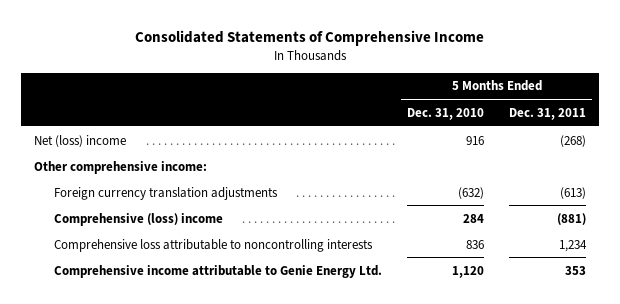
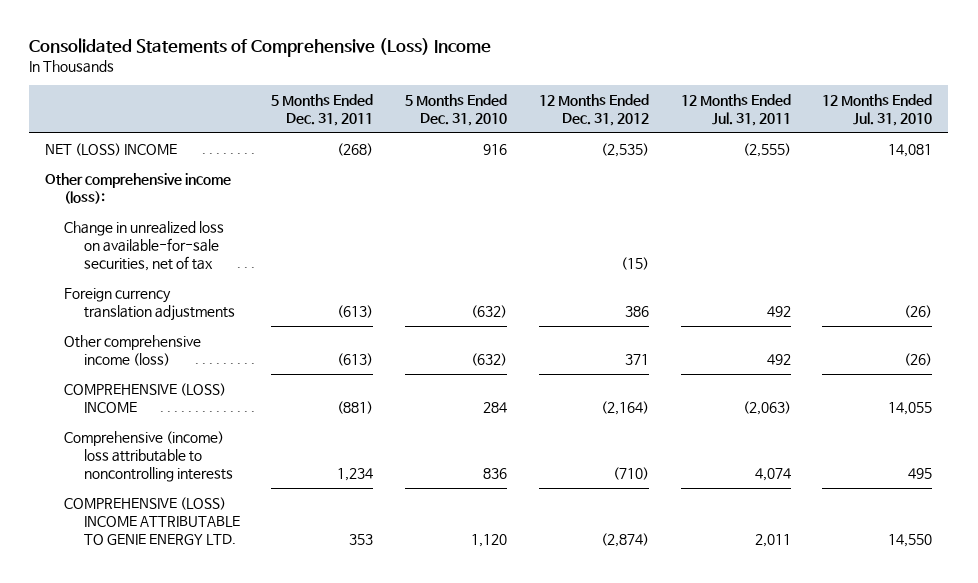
- Consolidated Statements of Comprehensive Income
+ Consolidated Statements of Comprehensive (Loss) Income
- | 5 Months Ended Dec. 31, 2010 | 5 Months Ended Dec. 31, 2011
+ | 5 Months Ended Dec. 31, 2011 | 5 Months Ended Dec. 31, 2010 | 12 Months Ended Dec. 31, 2012 | 12 Months Ended Jul. 31, 2011 | 12 Months Ended Jul. 31, 2010
- Net (loss) income | 916 | (268)
- Other comprehensive income:
+ NET (LOSS) INCOME | (268) | 916 | (2,535) | (2,555) | 14,081
+ Other comprehensive income (loss):
+ Change in unrealized loss on available-for-sale securities, net of tax | | | (15) | |
- Comprehensive (loss) income | 284 | (881)
- Comprehensive loss attributable to noncontrolling interests | 836 | 1,234
- Comprehensive income attributable to Genie Energy Ltd. | 1,120 | 353
+ Other comprehensive income (loss) | (613) | (632) | 371 | 492 | (26)
+ COMPREHENSIVE (LOSS) INCOME | (881) | 284 | (2,164) | (2,063) | 14,055
+ Comprehensive (income) loss attributable to noncontrolling interests | 1,234 | 836 | (710) | 4,074 | 495
+ COMPREHENSIVE (LOSS) INCOME ATTRIBUTABLE TO GENIE ENERGY LTD. | 353 | 1,120 | (2,874) | 2,011 | 14,550

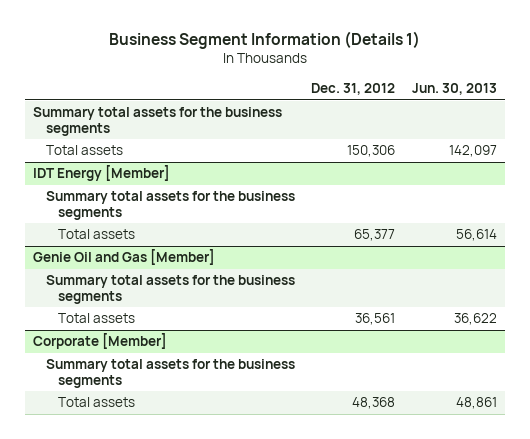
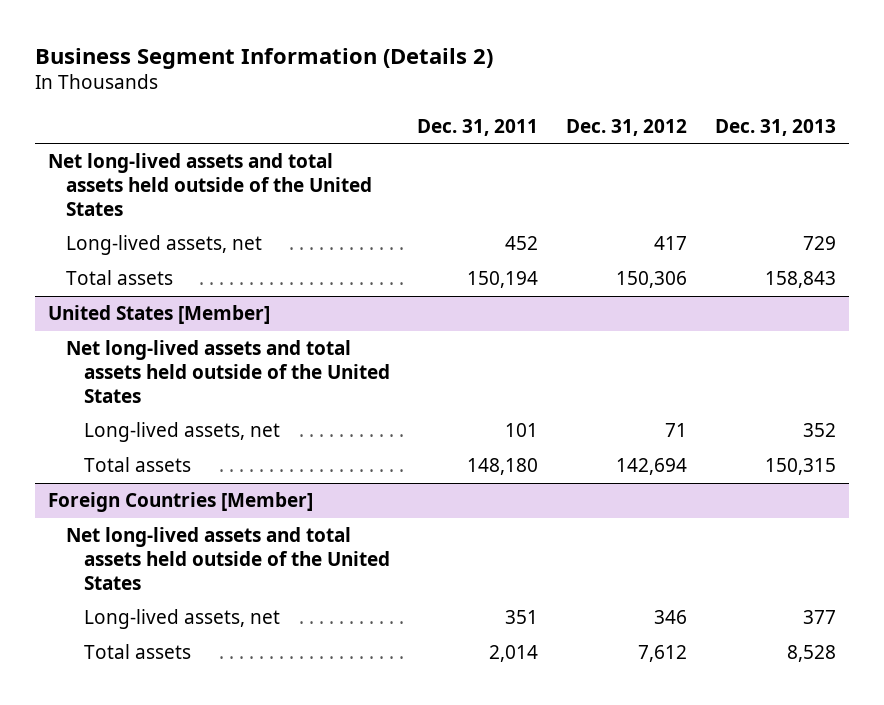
- Business Segment Information (Details 1)
+ Business Segment Information (Details 2)
- | Dec. 31, 2012 | Jun. 30, 2013
+ | Dec. 31, 2011 | Dec. 31, 2012 | Dec. 31, 2013
- Summary total assets for the business segments
+ Net long-lived assets and total assets held outside of the United States
+ Long-lived assets, net | 452 | 417 | 729
- IDT Energy [Member]
- Summary total assets for the business segments
- Total assets | 65,377 | 56,614
- Genie Oil and Gas [Member]
- Summary total assets for the business segments
- Total assets | 36,561 | 36,622
- Corporate [Member]
- Summary total assets for the business segments
- Total assets | 48,368 | 48,861
+ United States [Member]
+ Net long-lived assets and total assets held outside of the United States
+ Long-lived assets, net | 101 | 71 | 352
+ Total assets | 148,180 | 142,694 | 150,315
+ Foreign Countries [Member]
+ Net long-lived assets and total assets held outside of the United States
+ Long-lived assets, net | 351 | 346 | 377
+ Total assets | 2,014 | 7,612 | 8,528

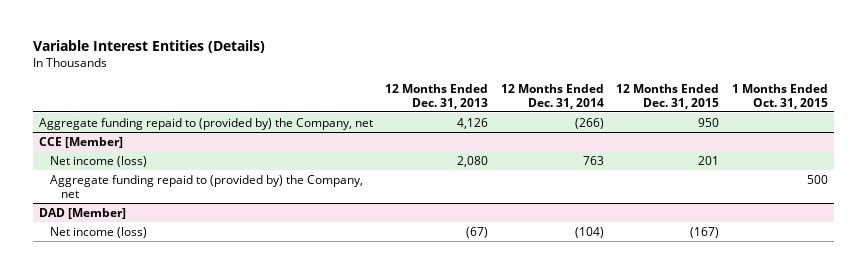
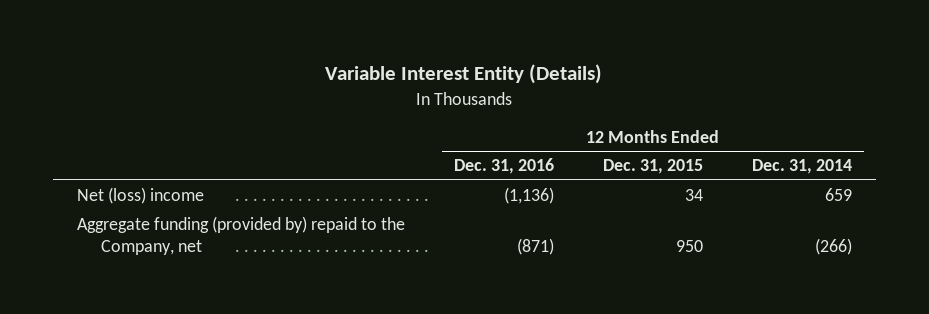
- Variable Interest Entities (Details)
+ Variable Interest Entity (Details)
- | 12 Months Ended Dec. 31, 2013 | 12 Months Ended Dec. 31, 2014 | 12 Months Ended Dec. 31, 2015 | 1 Months Ended Oct. 31, 2015
+ | 12 Months Ended Dec. 31, 2016 | 12 Months Ended Dec. 31, 2015 | 12 Months Ended Dec. 31, 2014
- Aggregate funding repaid to (provided by) the Company, net | 4,126 | (266) | 950 |
- CCE [Member]
- Net income (loss) | 2,080 | 763 | 201 |
- Aggregate funding repaid to (provided by) the Company, net | | | | 500
- DAD [Member]
- Net income (loss) | (67) | (104) | (167) |
+ Net (loss) income | (1,136) | 34 | 659
+ Aggregate funding (provided by) repaid to the Company, net | (871) | 950 | (266)

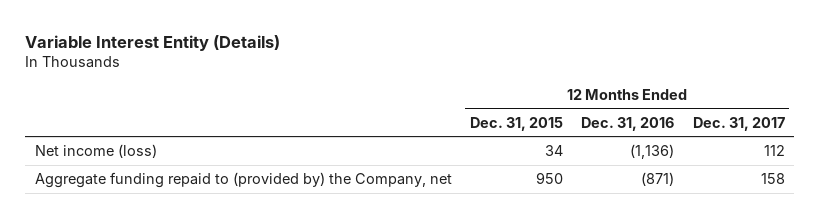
- | 12 Months Ended Dec. 31, 2016 | 12 Months Ended Dec. 31, 2015 | 12 Months Ended Dec. 31, 2014
+ | 12 Months Ended Dec. 31, 2015 | 12 Months Ended Dec. 31, 2016 | 12 Months Ended Dec. 31, 2017
- Net (loss) income | (1,136) | 34 | 659
- Aggregate funding (provided by) repaid to the Company, net | (871) | 950 | (266)
+ Net income (loss) | 34 | (1,136) | 112
+ Aggregate funding repaid to (provided by) the Company, net | 950 | (871) | 158

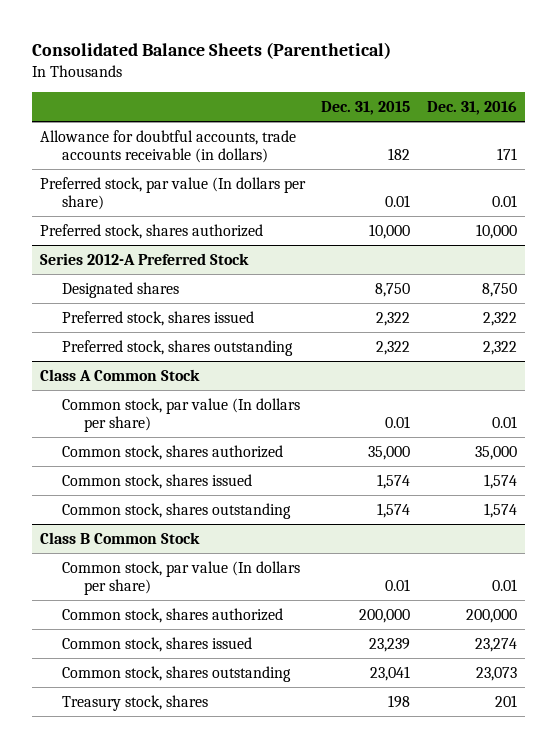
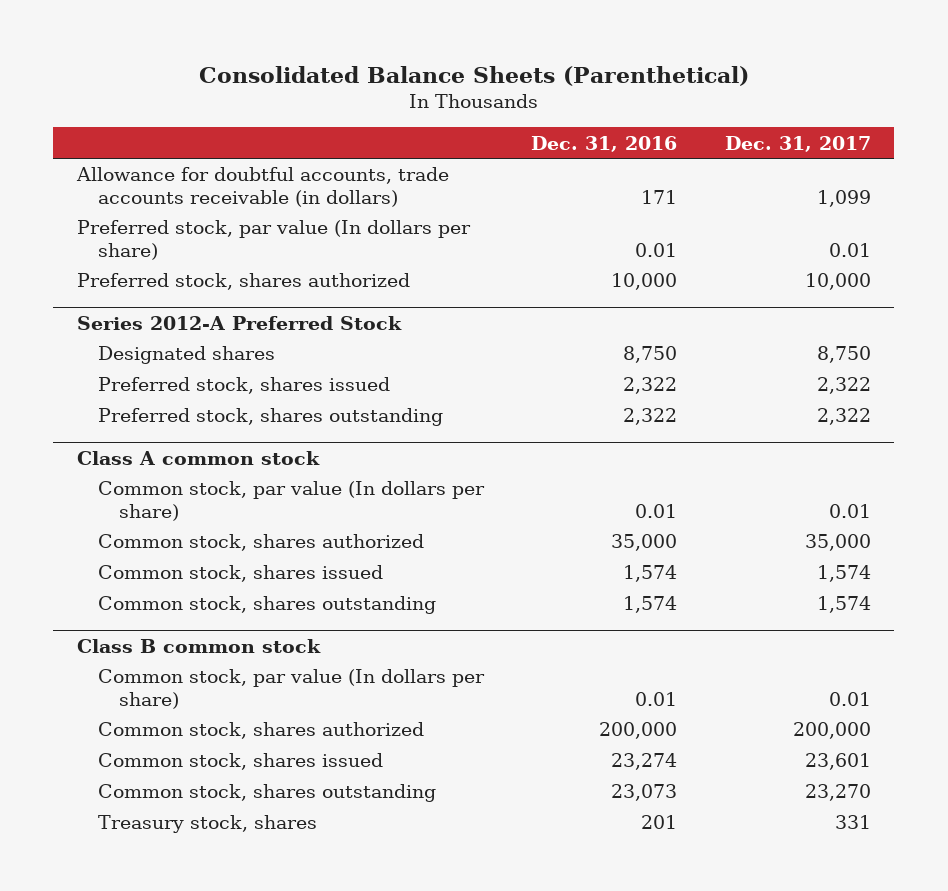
- | Dec. 31, 2015 | Dec. 31, 2016
+ | Dec. 31, 2016 | Dec. 31, 2017
- Class A Common Stock
+ Class A common stock
- Class B Common Stock
+ Class B common stock

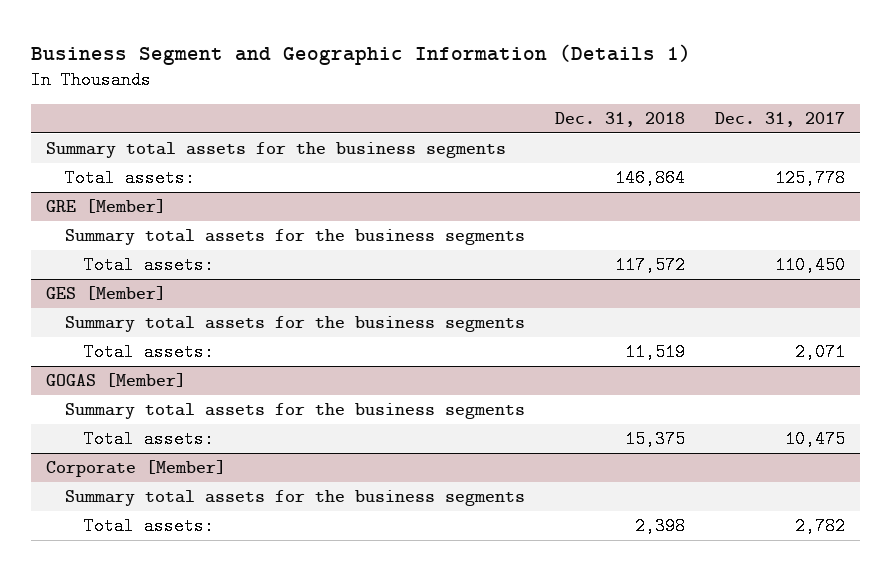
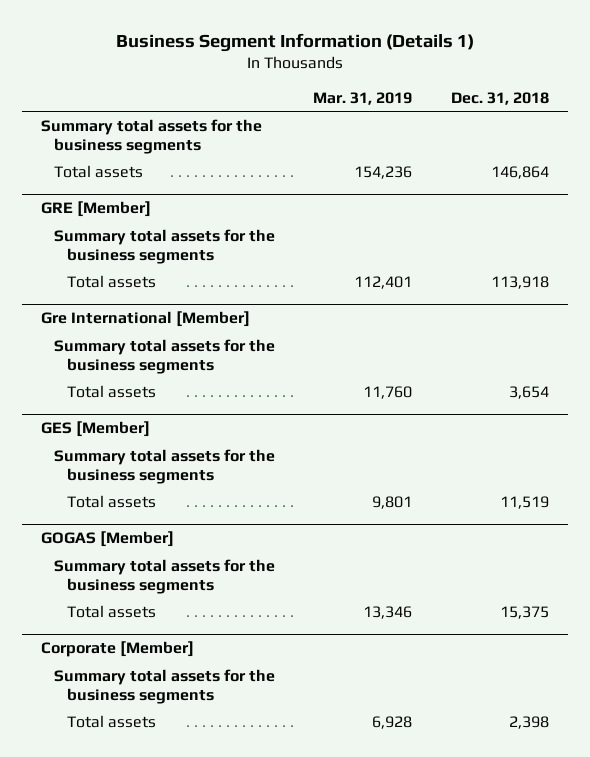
- Business Segment and Geographic Information (Details 1)
+ Business Segment Information (Details 1)
- | Dec. 31, 2018 | Dec. 31, 2017
+ | Mar. 31, 2019 | Dec. 31, 2018
- Total assets: | 146,864 | 125,778
+ Total assets | 154,236 | 146,864
@ GRE [Member]
- Total assets: | 117,572 | 110,450
+ Total assets | 112,401 | 113,918
+ Gre International [Member]
+ Summary total assets for the business segments
+ Total assets | 11,760 | 3,654
@ GES [Member]
- Total assets: | 11,519 | 2,071
+ Total assets | 9,801 | 11,519
@ GOGAS [Member]
- Total assets: | 15,375 | 10,475
+ Total assets | 13,346 | 15,375
@ Corporate [Member]
- Total assets: | 2,398 | 2,782
+ Total assets | 6,928 | 2,398

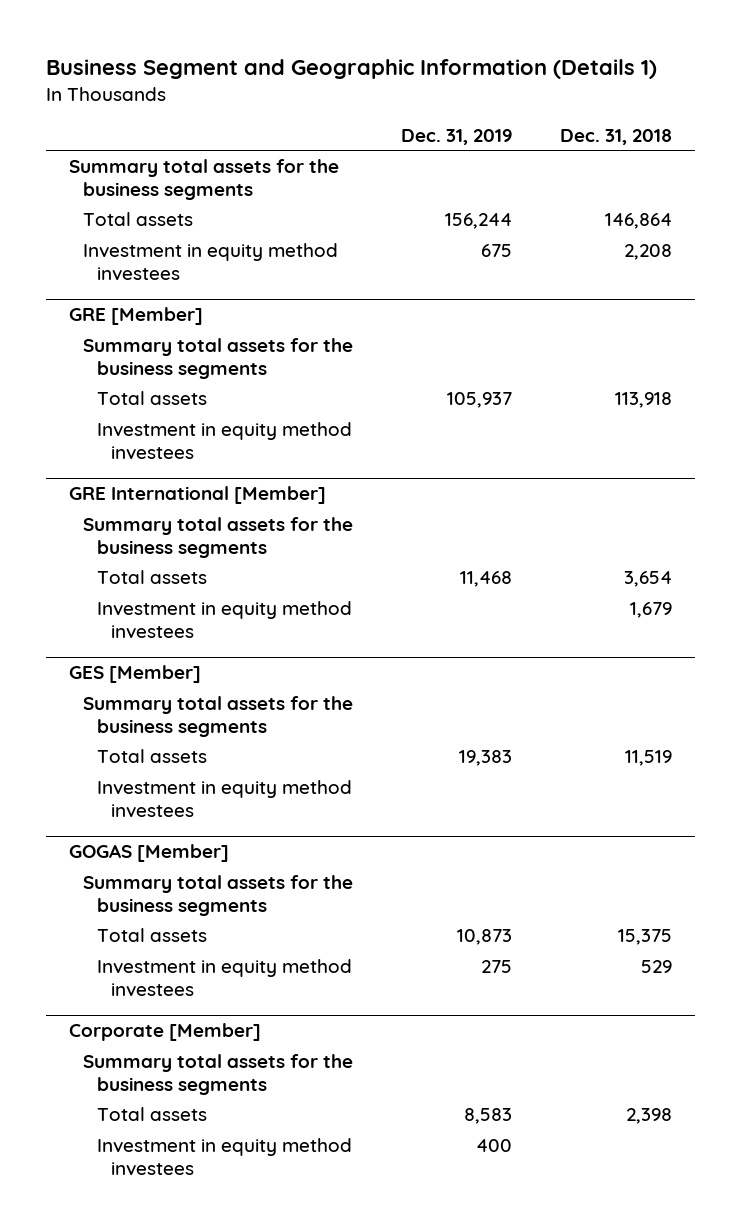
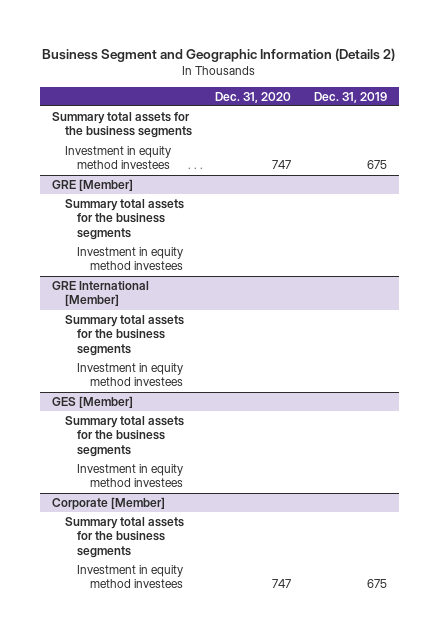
- Business Segment and Geographic Information (Details 1)
+ Business Segment and Geographic Information (Details 2)
- | Dec. 31, 2019 | Dec. 31, 2018
+ | Dec. 31, 2020 | Dec. 31, 2019
- Total assets | 156,244 | 146,864
@ GRE [Member]
- Total assets | 105,937 | 113,918
@ GRE International [Member]
- Total assets | 11,468 | 3,654
@ GES [Member]
- Total assets | 19,383 | 11,519
- GOGAS [Member]
- Summary total assets for the business segments
- Total assets | 10,873 | 15,375
- Investment in equity method investees | 275 | 529
@ Corporate [Member]
- Total assets | 8,583 | 2,398
- Investment in equity method investees | 400 |
+ Investment in equity method investees | 747 | 675

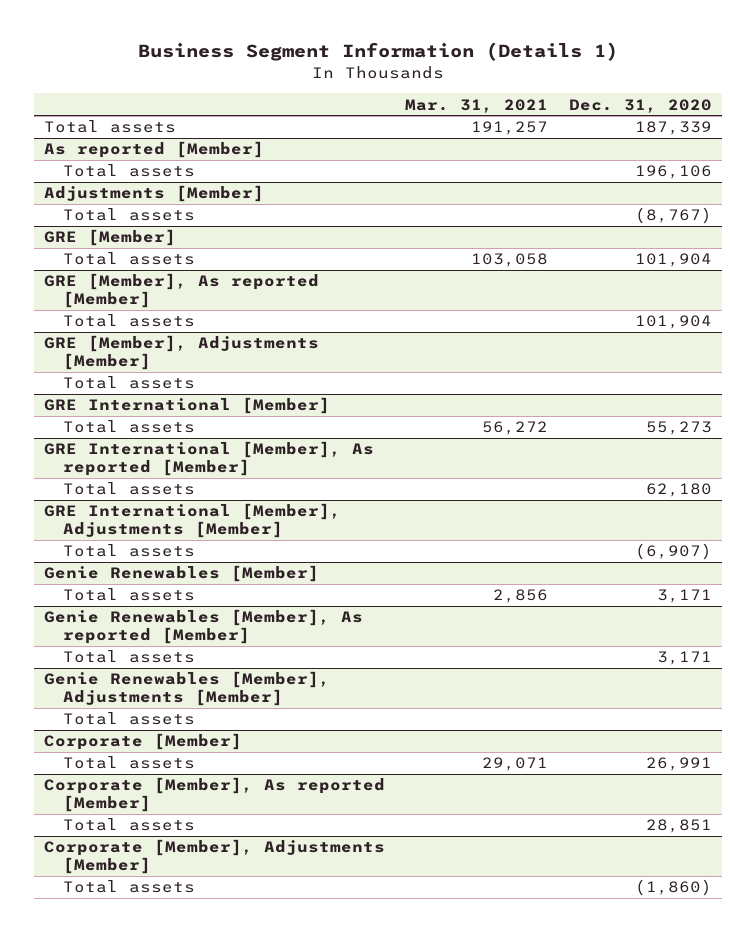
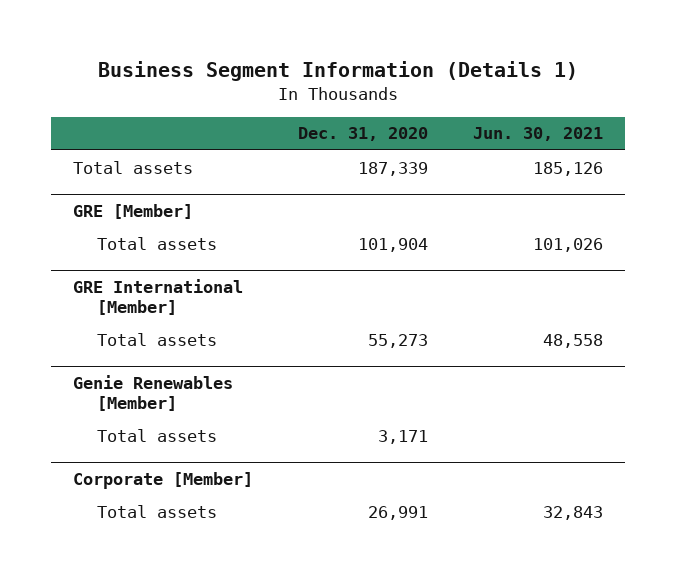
- | Mar. 31, 2021 | Dec. 31, 2020
+ | Dec. 31, 2020 | Jun. 30, 2021
- As reported [Member]
- Total assets | | 196,106
- Adjustments [Member]
- Total assets | | (8,767)
- GRE [Member], As reported [Member]
- Total assets | | 101,904
- GRE [Member], Adjustments [Member]
- Total assets
- GRE International [Member], As reported [Member]
- Total assets | | 62,180
- GRE International [Member], Adjustments [Member]
- Total assets | | (6,907)
- Genie Renewables [Member], As reported [Member]
- Total assets | | 3,171
- Genie Renewables [Member], Adjustments [Member]
- Total assets
- Corporate [Member], As reported [Member]
- Total assets | | 28,851
- Corporate [Member], Adjustments [Member]
- Total assets | | (1,860)

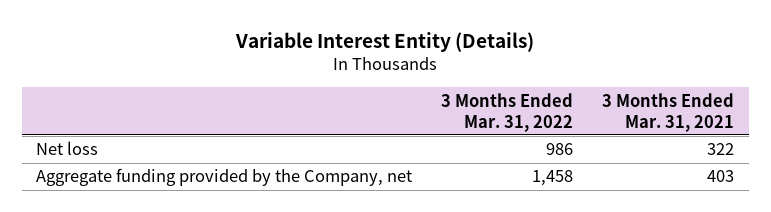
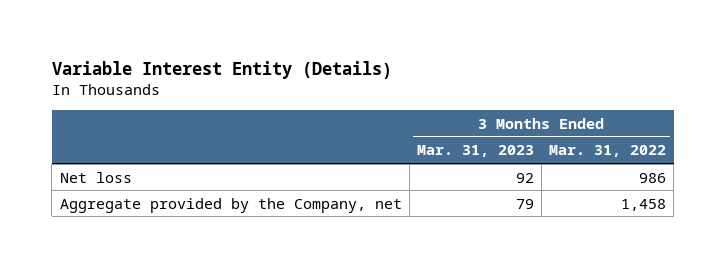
- | 3 Months Ended Mar. 31, 2022 | 3 Months Ended Mar. 31, 2021
+ | 3 Months Ended Mar. 31, 2023 | 3 Months Ended Mar. 31, 2022
- Aggregate funding provided by the Company, net | 1,458 | 403
+ Aggregate provided by the Company, net | 79 | 1,458

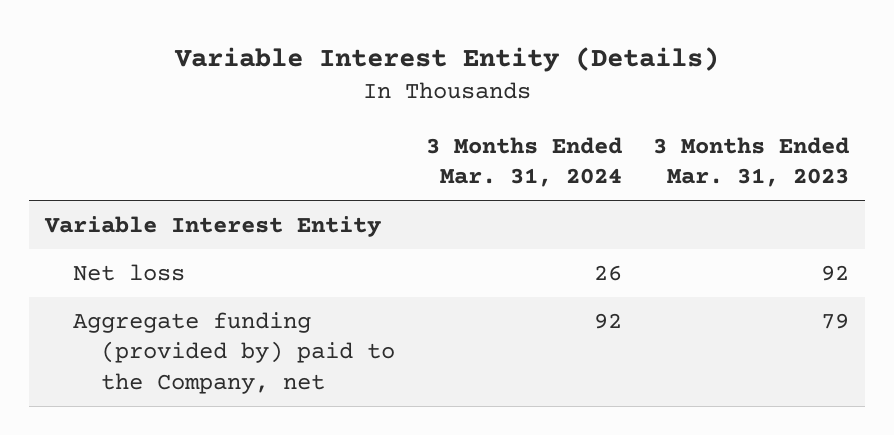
- | 3 Months Ended Mar. 31, 2023 | 3 Months Ended Mar. 31, 2022
+ | 3 Months Ended Mar. 31, 2024 | 3 Months Ended Mar. 31, 2023
+ Variable Interest Entity
- Aggregate provided by the Company, net | 79 | 1,458
+ Aggregate funding (provided by) paid to the Company, net | 92 | 79

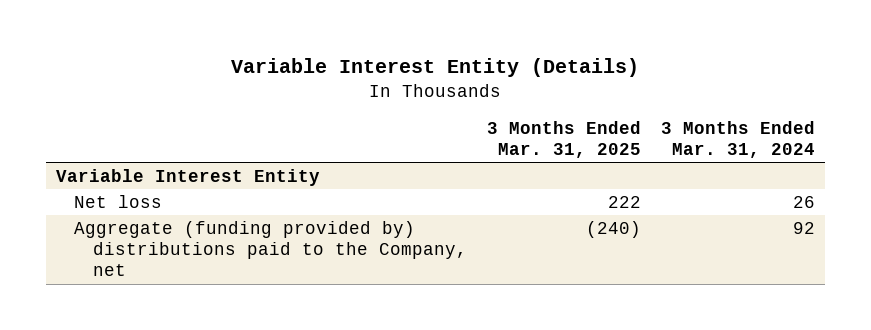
- | 3 Months Ended Mar. 31, 2024 | 3 Months Ended Mar. 31, 2023
+ | 3 Months Ended Mar. 31, 2025 | 3 Months Ended Mar. 31, 2024
- Aggregate funding (provided by) paid to the Company, net | 92 | 79
+ Aggregate (funding provided by) distributions paid to the Company, net | (240) | 92

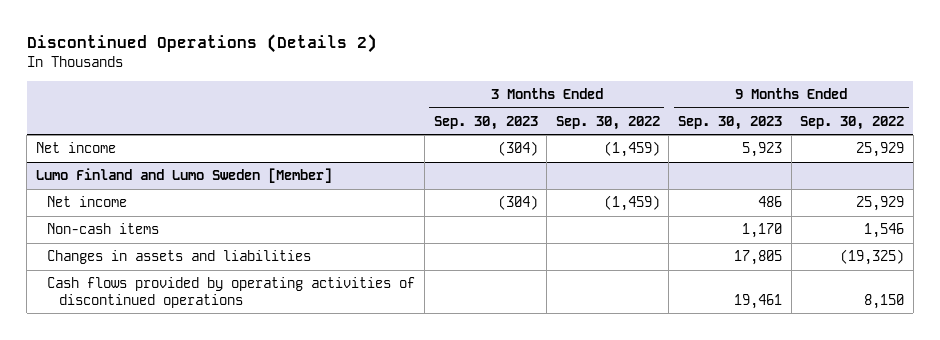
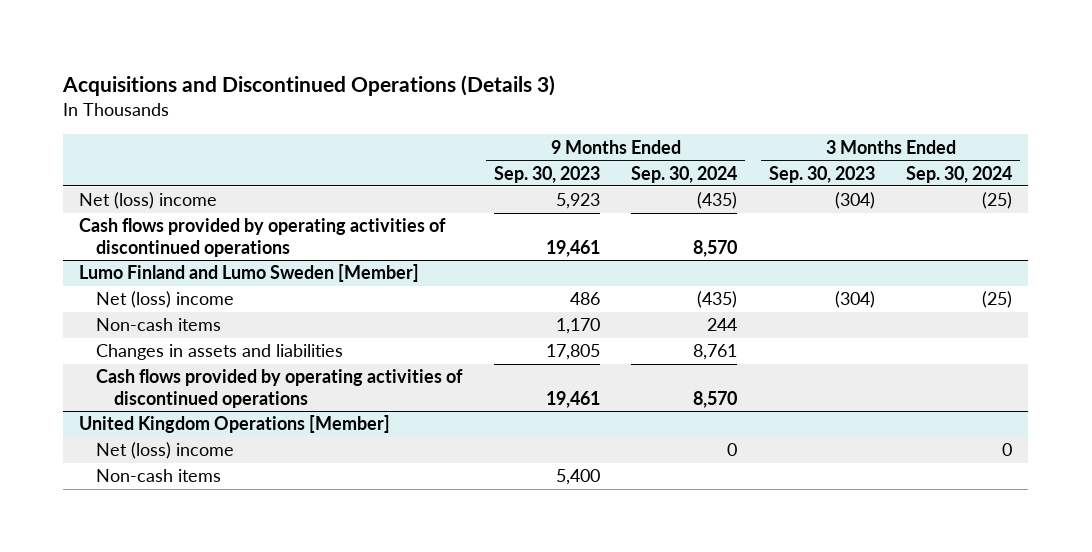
- Discontinued Operations (Details 2)
+ Acquisitions and Discontinued Operations (Details 3)
- | 3 Months Ended Sep. 30, 2023 | 3 Months Ended Sep. 30, 2022 | 9 Months Ended Sep. 30, 2023 | 9 Months Ended Sep. 30, 2022
+ | 9 Months Ended Sep. 30, 2023 | 9 Months Ended Sep. 30, 2024 | 3 Months Ended Sep. 30, 2023 | 3 Months Ended Sep. 30, 2024
- Net income | (304) | (1,459) | 5,923 | 25,929
+ Net (loss) income | 5,923 | (435) | (304) | (25)
+ Cash flows provided by operating activities of discontinued operations | 19,461 | 8,570 | |
@ Lumo Finland and Lumo Sweden [Member]
- Net income | (304) | (1,459) | 486 | 25,929
+ Net (loss) income | 486 | (435) | (304) | (25)
+ United Kingdom Operations [Member]
+ Net (loss) income | | 0 | | 0
+ Non-cash items | 5,400 | | |

